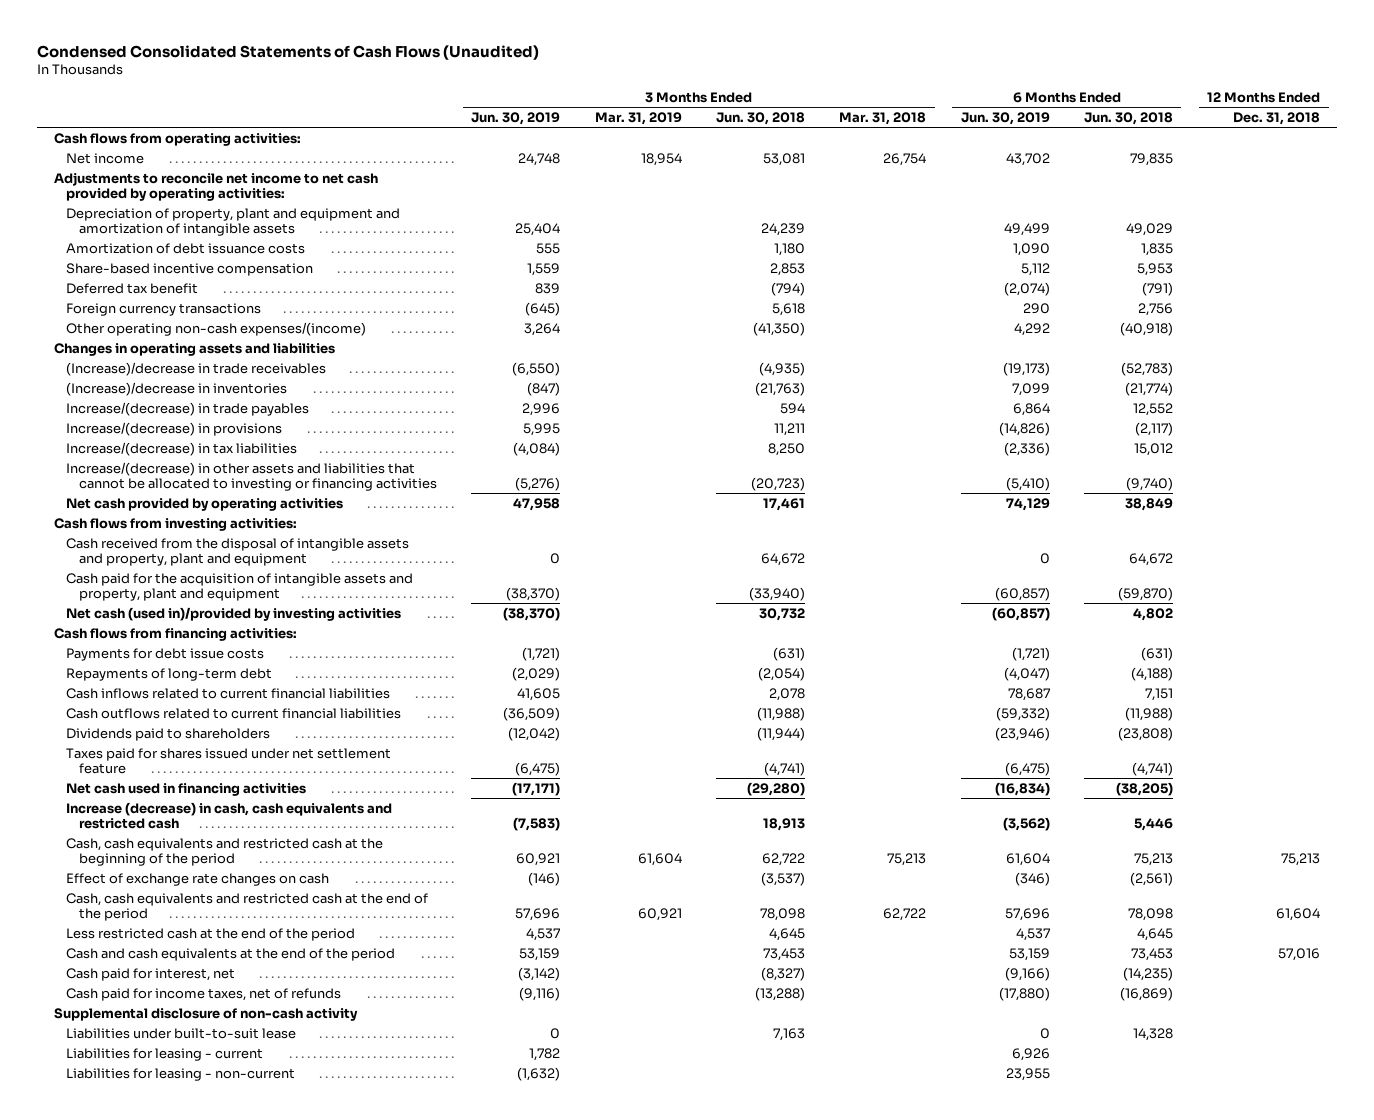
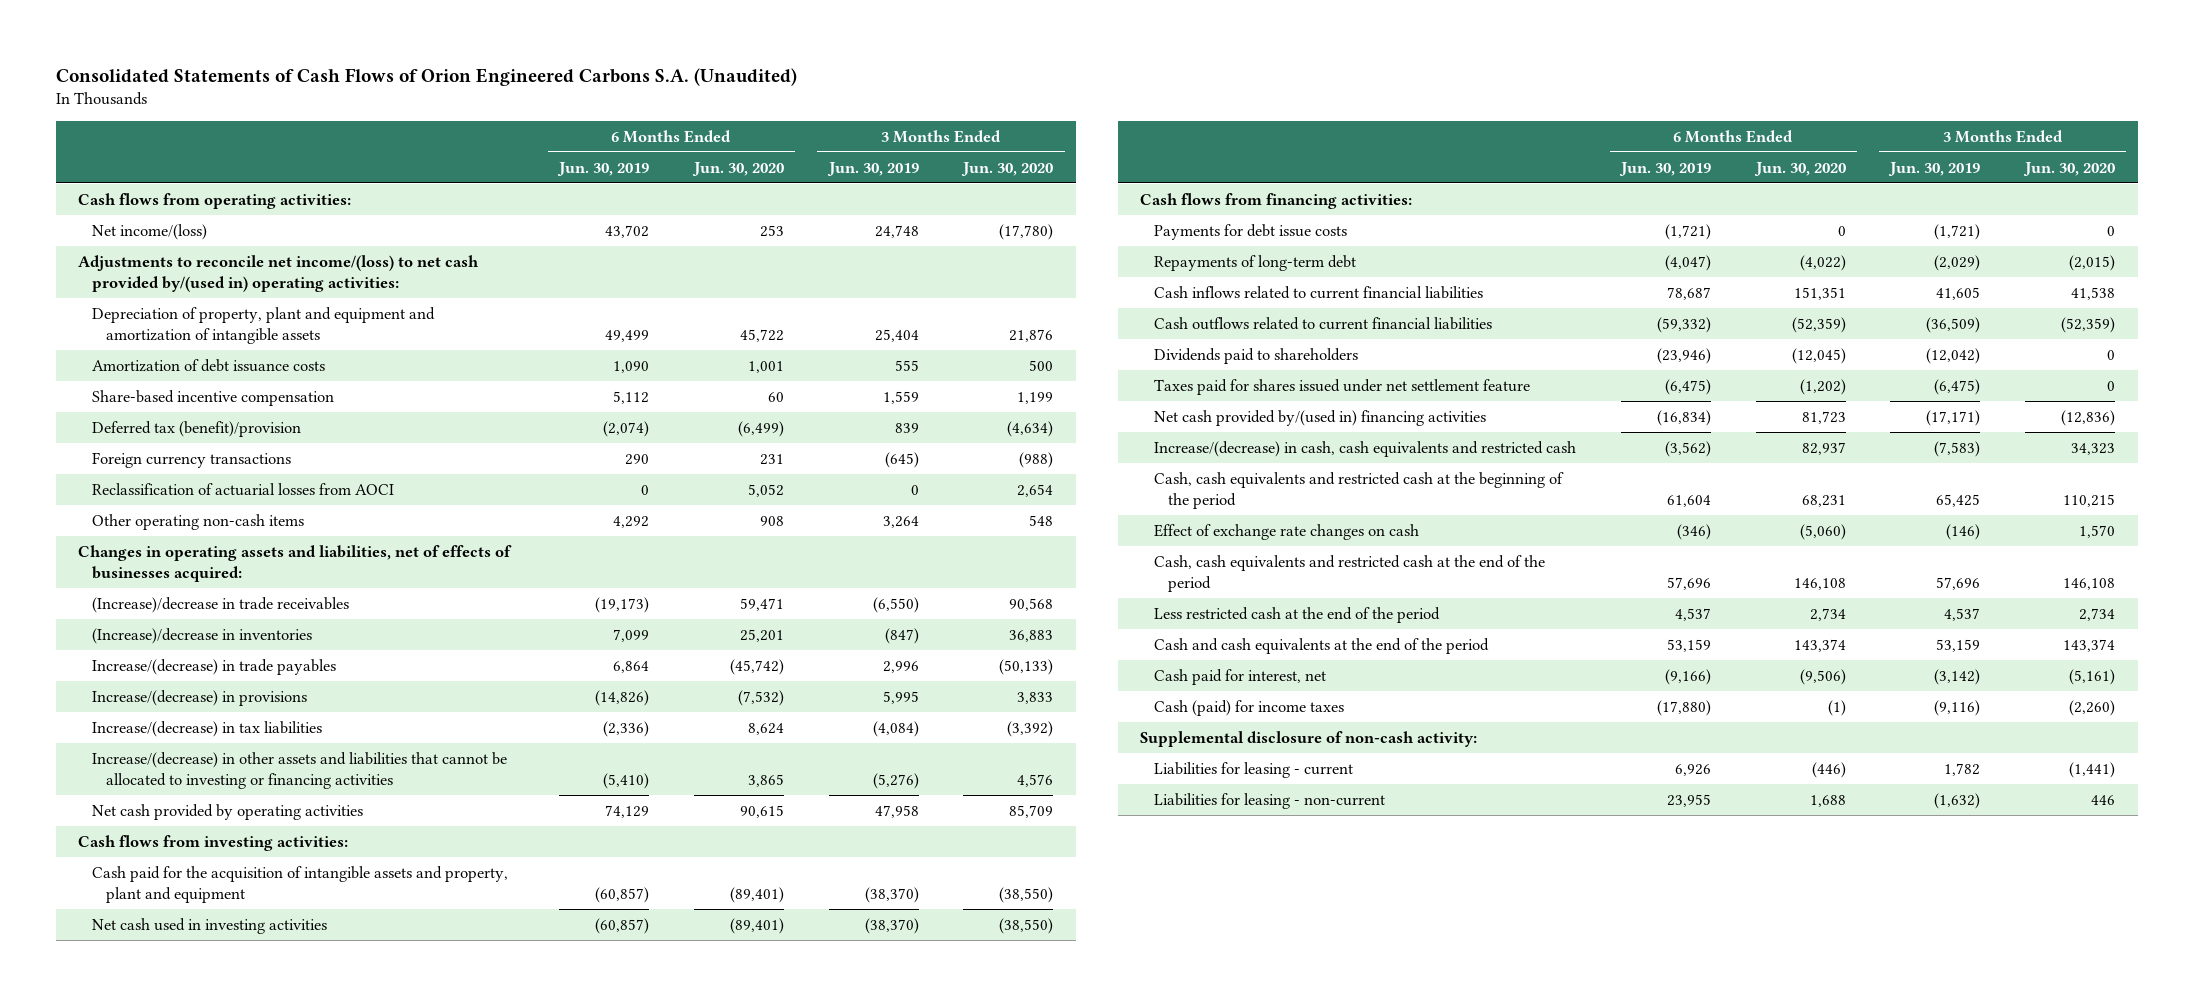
- Condensed Consolidated Statements of Cash Flows (Unaudited)
+ Consolidated Statements of Cash Flows of Orion Engineered Carbons S.A. (Unaudited)
- | 3 Months Ended Jun. 30, 2019 | 3 Months Ended Mar. 31, 2019 | 3 Months Ended Jun. 30, 2018 | 3 Months Ended Mar. 31, 2018 | 6 Months Ended Jun. 30, 2019 | 6 Months Ended Jun. 30, 2018 | 12 Months Ended Dec. 31, 2018
+ | 6 Months Ended Jun. 30, 2019 | 6 Months Ended Jun. 30, 2020 | 3 Months Ended Jun. 30, 2019 | 3 Months Ended Jun. 30, 2020
- Net income | 24,748 | 18,954 | 53,081 | 26,754 | 43,702 | 79,835 |
- Adjustments to reconcile net income to net cash provided by operating activities:
+ Net income/(loss) | 43,702 | 253 | 24,748 | (17,780)
+ Adjustments to reconcile net income/(loss) to net cash provided by/(used in) operating activities:
- Deferred tax benefit | 839 | | (794) | | (2,074) | (791) |
+ Deferred tax (benefit)/provision | (2,074) | (6,499) | 839 | (4,634)
- Other operating non-cash expenses/(income) | 3,264 | | (41,350) | | 4,292 | (40,918) |
- Changes in operating assets and liabilities
+ Reclassification of actuarial losses from AOCI | 0 | 5,052 | 0 | 2,654
+ Other operating non-cash items | 4,292 | 908 | 3,264 | 548
+ Changes in operating assets and liabilities, net of effects of businesses acquired:
- Cash received from the disposal of intangible assets and property, plant and equipment | 0 | | 64,672 | | 0 | 64,672 |
- Net cash (used in)/provided by investing activities | (38,370) | | 30,732 | | (60,857) | 4,802 |
+ Net cash used in investing activities | (60,857) | (89,401) | (38,370) | (38,550)
- Net cash used in financing activities | (17,171) | | (29,280) | | (16,834) | (38,205) |
- Increase (decrease) in cash, cash equivalents and restricted cash | (7,583) | | 18,913 | | (3,562) | 5,446 |
- Cash, cash equivalents and restricted cash at the beginning of the period | 60,921 | 61,604 | 62,722 | 75,213 | 61,604 | 75,213 | 75,213
+ Net cash provided by/(used in) financing activities | (16,834) | 81,723 | (17,171) | (12,836)
+ Increase/(decrease) in cash, cash equivalents and restricted cash | (3,562) | 82,937 | (7,583) | 34,323
+ Cash, cash equivalents and restricted cash at the beginning of the period | 61,604 | 68,231 | 65,425 | 110,215
- Cash paid for income taxes, net of refunds | (9,116) | | (13,288) | | (17,880) | (16,869) |
- Supplemental disclosure of non-cash activity
- Liabilities under built-to-suit lease | 0 | | 7,163 | | 0 | 14,328 |
+ Cash (paid) for income taxes | (17,880) | (1) | (9,116) | (2,260)
+ Supplemental disclosure of non-cash activity:

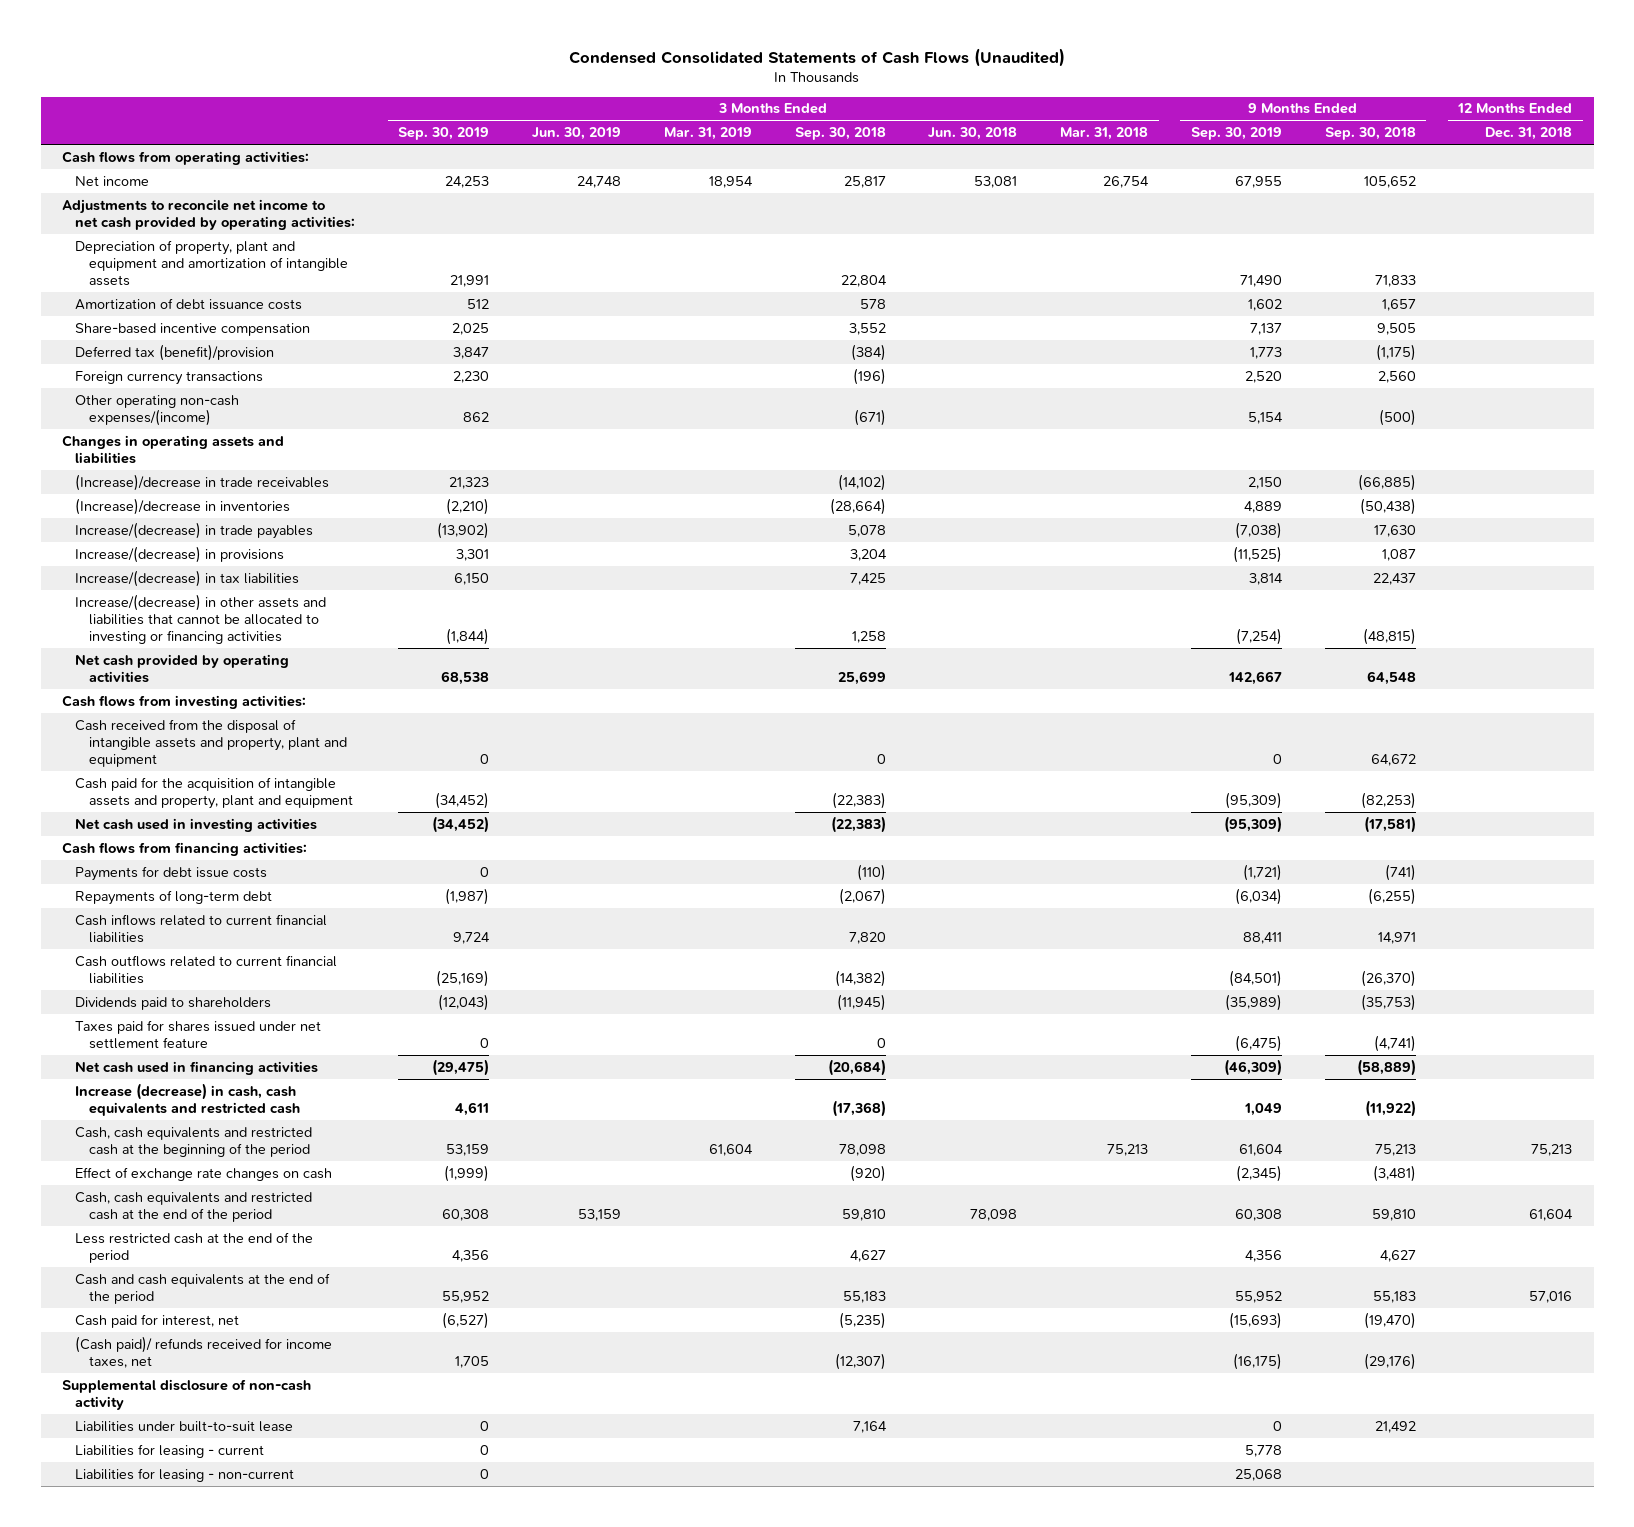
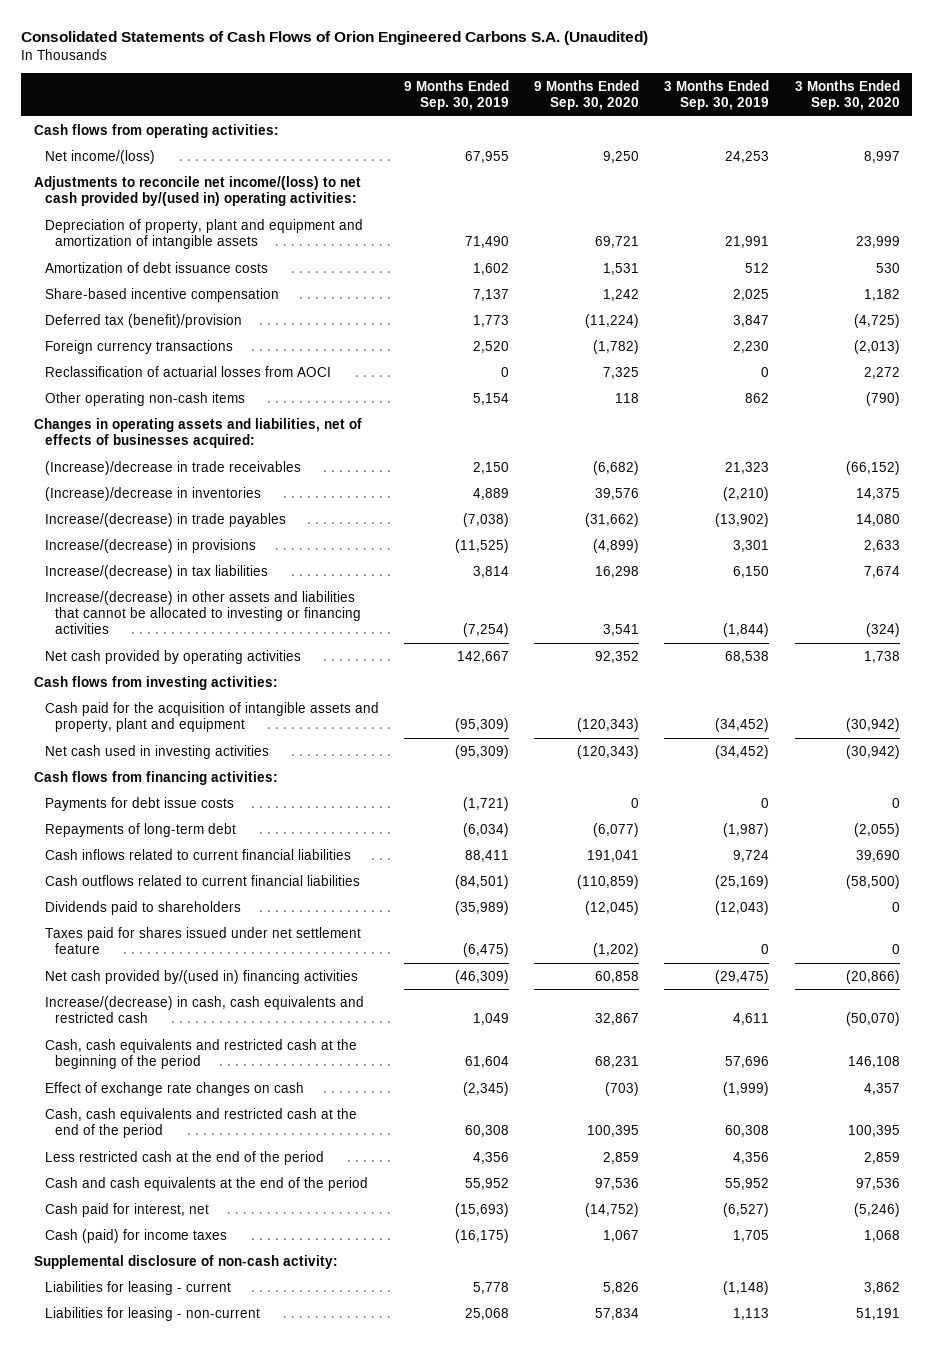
- Condensed Consolidated Statements of Cash Flows (Unaudited)
+ Consolidated Statements of Cash Flows of Orion Engineered Carbons S.A. (Unaudited)
- | 3 Months Ended Sep. 30, 2019 | 3 Months Ended Jun. 30, 2019 | 3 Months Ended Mar. 31, 2019 | 3 Months Ended Sep. 30, 2018 | 3 Months Ended Jun. 30, 2018 | 3 Months Ended Mar. 31, 2018 | 9 Months Ended Sep. 30, 2019 | 9 Months Ended Sep. 30, 2018 | 12 Months Ended Dec. 31, 2018
+ | 9 Months Ended Sep. 30, 2019 | 9 Months Ended Sep. 30, 2020 | 3 Months Ended Sep. 30, 2019 | 3 Months Ended Sep. 30, 2020
- Net income | 24,253 | 24,748 | 18,954 | 25,817 | 53,081 | 26,754 | 67,955 | 105,652 |
- Adjustments to reconcile net income to net cash provided by operating activities:
+ Net income/(loss) | 67,955 | 9,250 | 24,253 | 8,997
+ Adjustments to reconcile net income/(loss) to net cash provided by/(used in) operating activities:
- Other operating non-cash expenses/(income) | 862 | | | (671) | | | 5,154 | (500) |
- Changes in operating assets and liabilities
+ Reclassification of actuarial losses from AOCI | 0 | 7,325 | 0 | 2,272
+ Other operating non-cash items | 5,154 | 118 | 862 | (790)
+ Changes in operating assets and liabilities, net of effects of businesses acquired:
- Cash received from the disposal of intangible assets and property, plant and equipment | 0 | | | 0 | | | 0 | 64,672 |
- Net cash used in financing activities | (29,475) | | | (20,684) | | | (46,309) | (58,889) |
- Increase (decrease) in cash, cash equivalents and restricted cash | 4,611 | | | (17,368) | | | 1,049 | (11,922) |
- Cash, cash equivalents and restricted cash at the beginning of the period | 53,159 | | 61,604 | 78,098 | | 75,213 | 61,604 | 75,213 | 75,213
+ Net cash provided by/(used in) financing activities | (46,309) | 60,858 | (29,475) | (20,866)
+ Increase/(decrease) in cash, cash equivalents and restricted cash | 1,049 | 32,867 | 4,611 | (50,070)
+ Cash, cash equivalents and restricted cash at the beginning of the period | 61,604 | 68,231 | 57,696 | 146,108
- (Cash paid)/ refunds received for income taxes, net | 1,705 | | | (12,307) | | | (16,175) | (29,176) |
- Supplemental disclosure of non-cash activity
- Liabilities under built-to-suit lease | 0 | | | 7,164 | | | 0 | 21,492 |
- Liabilities for leasing - current | 0 | | | | | | 5,778 | |
- Liabilities for leasing - non-current | 0 | | | | | | 25,068 | |
+ Cash (paid) for income taxes | (16,175) | 1,067 | 1,705 | 1,068
+ Supplemental disclosure of non-cash activity:
+ Liabilities for leasing - current | 5,778 | 5,826 | (1,148) | 3,862
+ Liabilities for leasing - non-current | 25,068 | 57,834 | 1,113 | 51,191

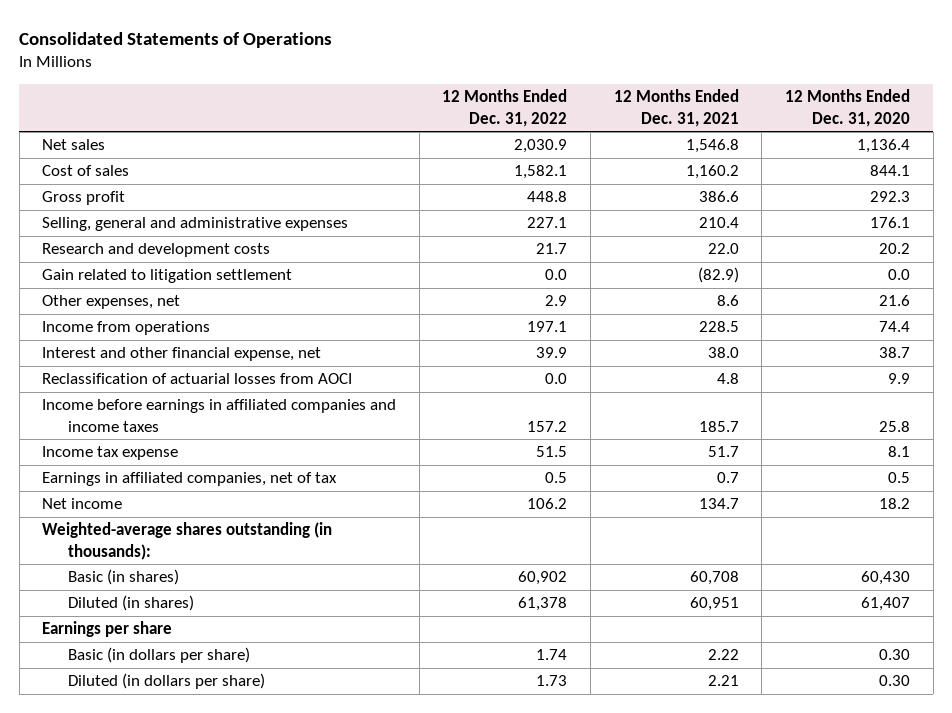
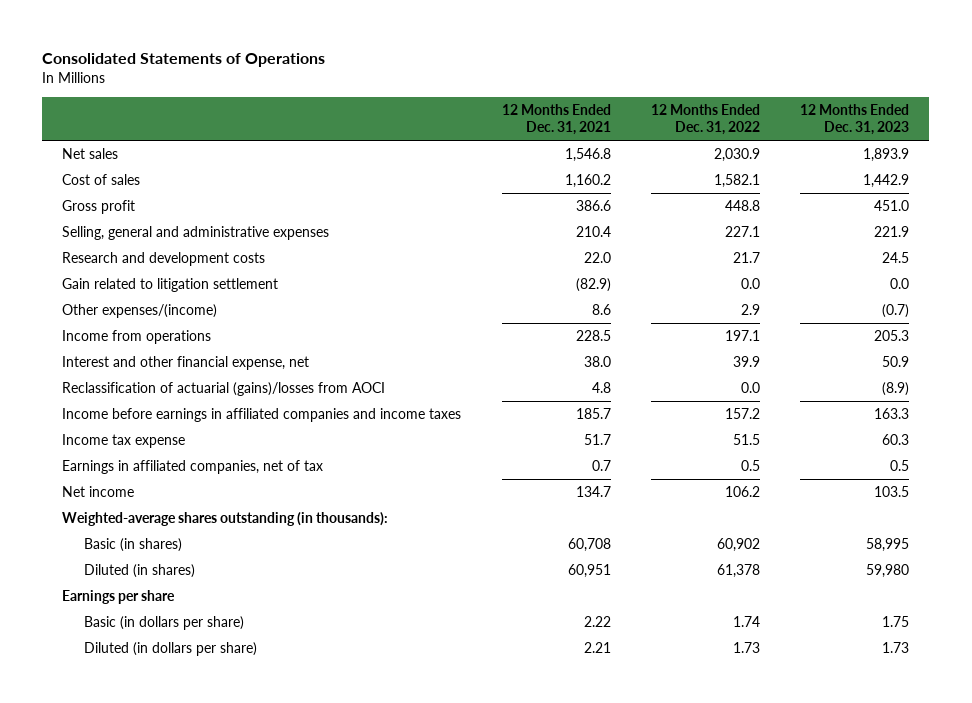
- | 12 Months Ended Dec. 31, 2022 | 12 Months Ended Dec. 31, 2021 | 12 Months Ended Dec. 31, 2020
+ | 12 Months Ended Dec. 31, 2021 | 12 Months Ended Dec. 31, 2022 | 12 Months Ended Dec. 31, 2023
- Other expenses, net | 2.9 | 8.6 | 21.6
+ Other expenses/(income) | 8.6 | 2.9 | (0.7)
- Reclassification of actuarial losses from AOCI | 0.0 | 4.8 | 9.9
+ Reclassification of actuarial (gains)/losses from AOCI | 4.8 | 0.0 | (8.9)

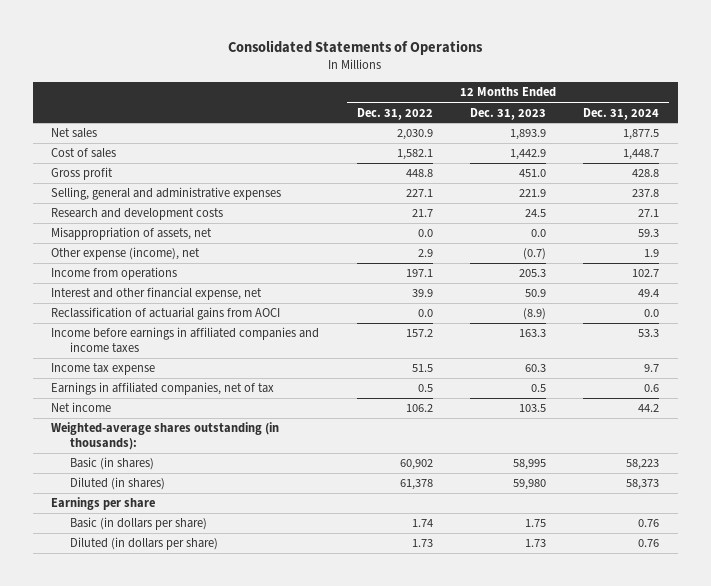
- | 12 Months Ended Dec. 31, 2021 | 12 Months Ended Dec. 31, 2022 | 12 Months Ended Dec. 31, 2023
+ | 12 Months Ended Dec. 31, 2022 | 12 Months Ended Dec. 31, 2023 | 12 Months Ended Dec. 31, 2024
- Gain related to litigation settlement | (82.9) | 0.0 | 0.0
- Other expenses/(income) | 8.6 | 2.9 | (0.7)
+ Misappropriation of assets, net | 0.0 | 0.0 | 59.3
+ Other expense (income), net | 2.9 | (0.7) | 1.9
- Reclassification of actuarial (gains)/losses from AOCI | 4.8 | 0.0 | (8.9)
+ Reclassification of actuarial gains from AOCI | 0.0 | (8.9) | 0.0

